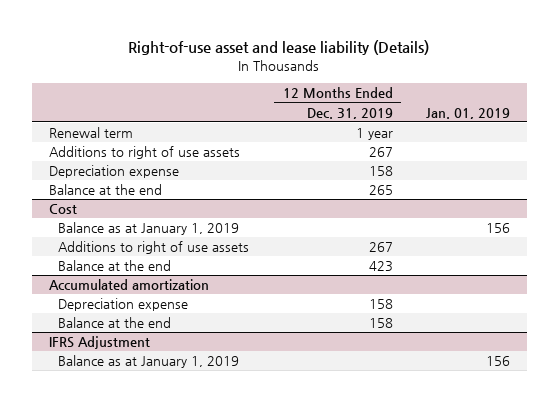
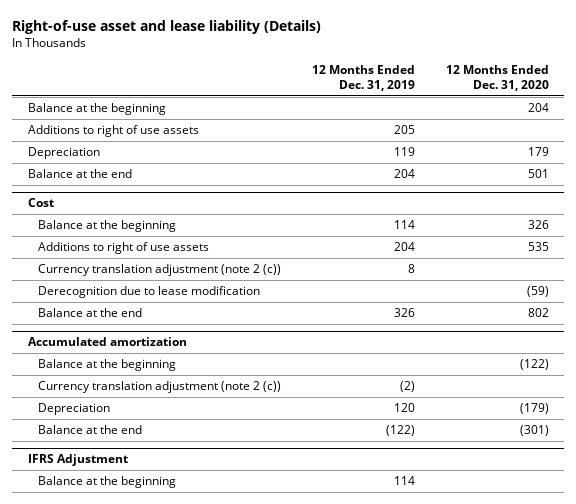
- | 12 Months Ended Dec. 31, 2019 | Jan. 01, 2019
+ | 12 Months Ended Dec. 31, 2019 | 12 Months Ended Dec. 31, 2020
- Renewal term | 1 year |
- Additions to right of use assets | 267 |
- Depreciation expense | 158 |
- Balance at the end | 265 |
+ Balance at the beginning | | 204
+ Additions to right of use assets | 205 |
+ Depreciation | 119 | 179
+ Balance at the end | 204 | 501
@ Cost
- Balance as at January 1, 2019 | | 156
- Additions to right of use assets | 267 |
- Balance at the end | 423 |
+ Balance at the beginning | 114 | 326
+ Additions to right of use assets | 204 | 535
+ Currency translation adjustment (note 2 (c)) | 8 |
+ Derecognition due to lease modification | | (59)
+ Balance at the end | 326 | 802
@ Accumulated amortization
- Depreciation expense | 158 |
- Balance at the end | 158 |
+ Balance at the beginning | | (122)
+ Currency translation adjustment (note 2 (c)) | (2) |
+ Depreciation | 120 | (179)
+ Balance at the end | (122) | (301)
@ IFRS Adjustment
- Balance as at January 1, 2019 | | 156
+ Balance at the beginning | 114 |

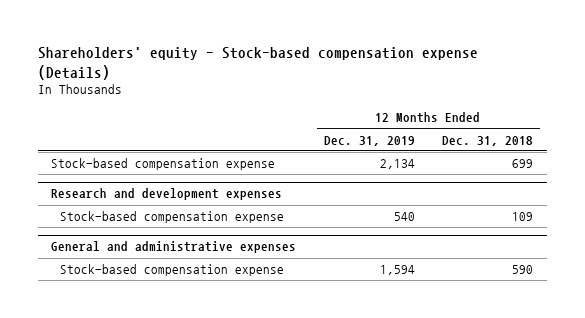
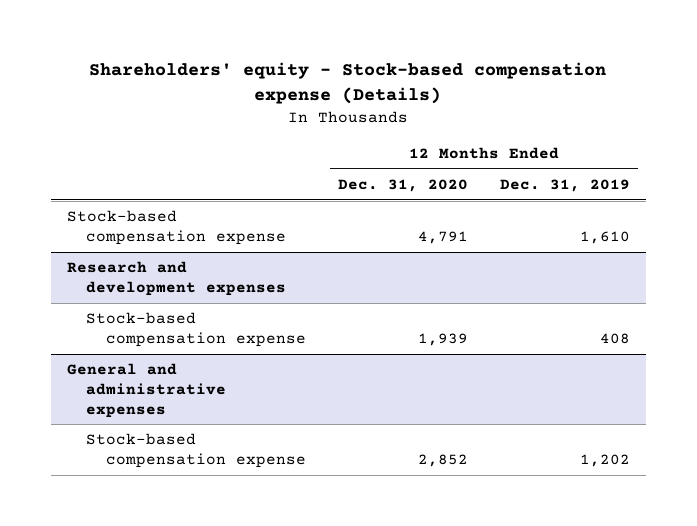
- | 12 Months Ended Dec. 31, 2019 | 12 Months Ended Dec. 31, 2018
+ | 12 Months Ended Dec. 31, 2020 | 12 Months Ended Dec. 31, 2019
- Stock-based compensation expense | 2,134 | 699
+ Stock-based compensation expense | 4,791 | 1,610
@ Research and development expenses
- Stock-based compensation expense | 540 | 109
+ Stock-based compensation expense | 1,939 | 408
@ General and administrative expenses
- Stock-based compensation expense | 1,594 | 590
+ Stock-based compensation expense | 2,852 | 1,202

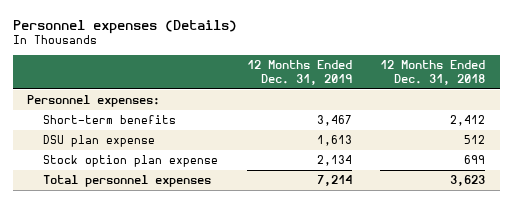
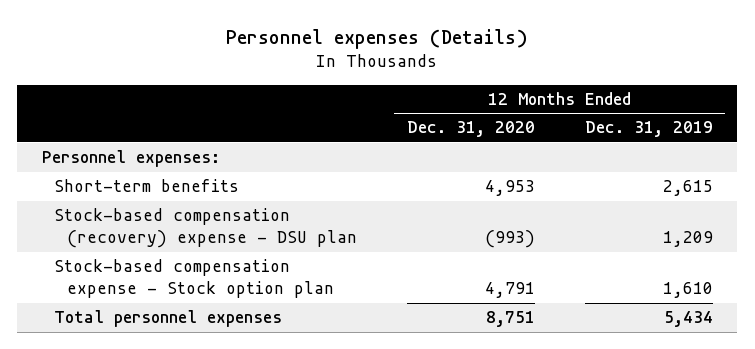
- | 12 Months Ended Dec. 31, 2019 | 12 Months Ended Dec. 31, 2018
+ | 12 Months Ended Dec. 31, 2020 | 12 Months Ended Dec. 31, 2019
- Short-term benefits | 3,467 | 2,412
- DSU plan expense | 1,613 | 512
- Stock option plan expense | 2,134 | 699
- Total personnel expenses | 7,214 | 3,623
+ Short-term benefits | 4,953 | 2,615
+ Stock-based compensation (recovery) expense - DSU plan | (993) | 1,209
+ Stock-based compensation expense - Stock option plan | 4,791 | 1,610
+ Total personnel expenses | 8,751 | 5,434

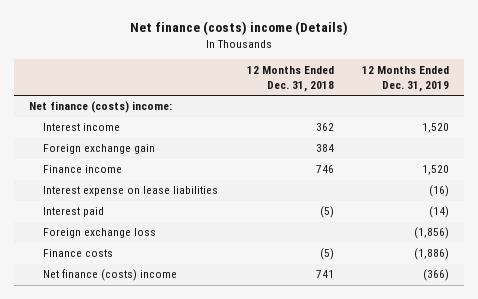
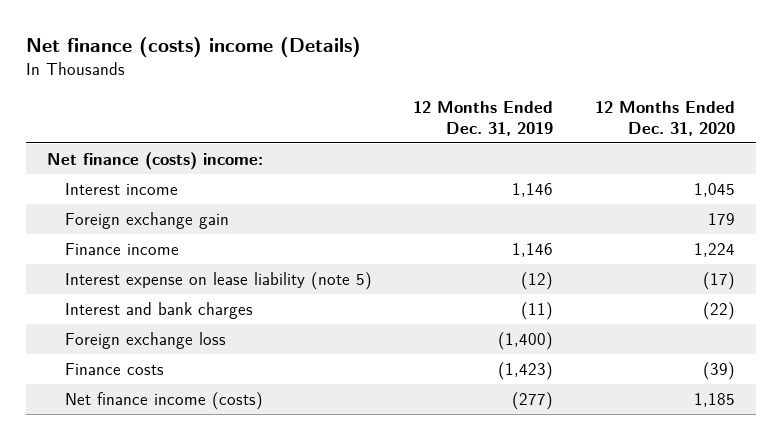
- | 12 Months Ended Dec. 31, 2018 | 12 Months Ended Dec. 31, 2019
+ | 12 Months Ended Dec. 31, 2019 | 12 Months Ended Dec. 31, 2020
- Interest income | 362 | 1,520
+ Interest income | 1,146 | 1,045
- Finance income | 746 | 1,520
- Interest expense on lease liabilities | | (16)
- Interest paid | (5) | (14)
- Foreign exchange loss | | (1,856)
- Finance costs | (5) | (1,886)
- Net finance (costs) income | 741 | (366)
+ Finance income | 1,146 | 1,224
+ Interest expense on lease liability (note 5) | (12) | (17)
+ Interest and bank charges | (11) | (22)
+ Foreign exchange loss | (1,400) |
+ Finance costs | (1,423) | (39)
+ Net finance income (costs) | (277) | 1,185

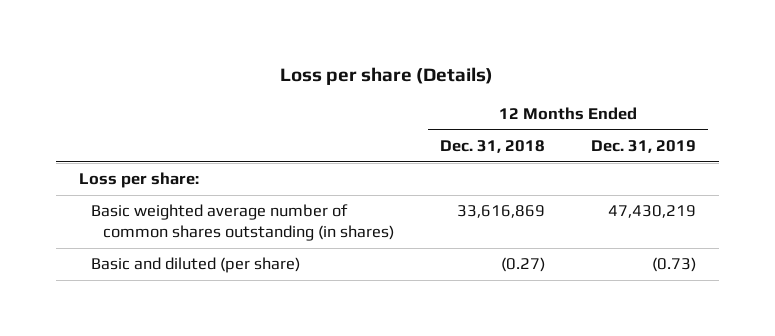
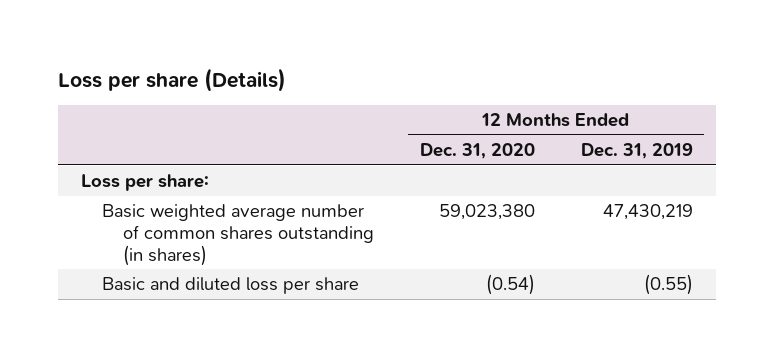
- | 12 Months Ended Dec. 31, 2018 | 12 Months Ended Dec. 31, 2019
+ | 12 Months Ended Dec. 31, 2020 | 12 Months Ended Dec. 31, 2019
- Basic and diluted (per share) | (0.27) | (0.73)
+ Basic and diluted loss per share | (0.54) | (0.55)

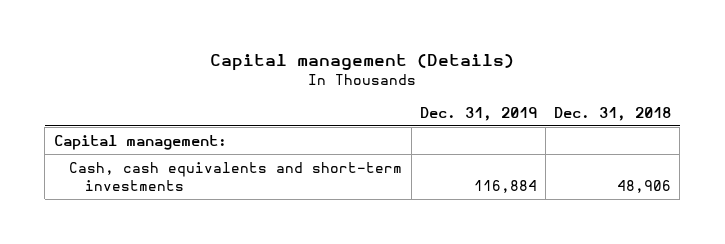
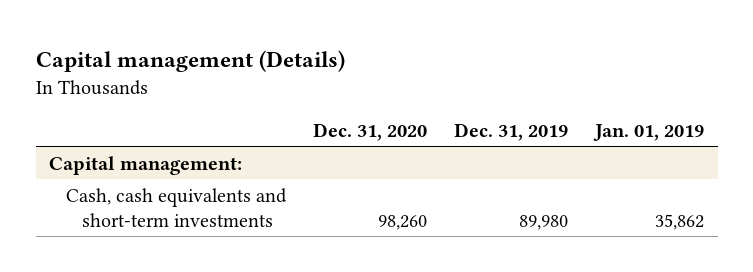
- | Dec. 31, 2019 | Dec. 31, 2018
+ | Dec. 31, 2020 | Dec. 31, 2019 | Jan. 01, 2019
- Cash, cash equivalents and short-term investments | 116,884 | 48,906
+ Cash, cash equivalents and short-term investments | 98,260 | 89,980 | 35,862

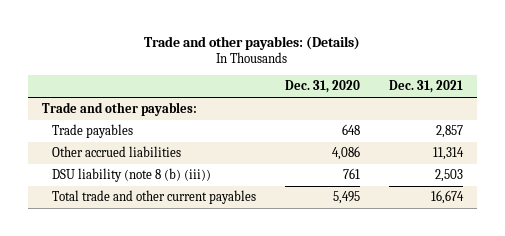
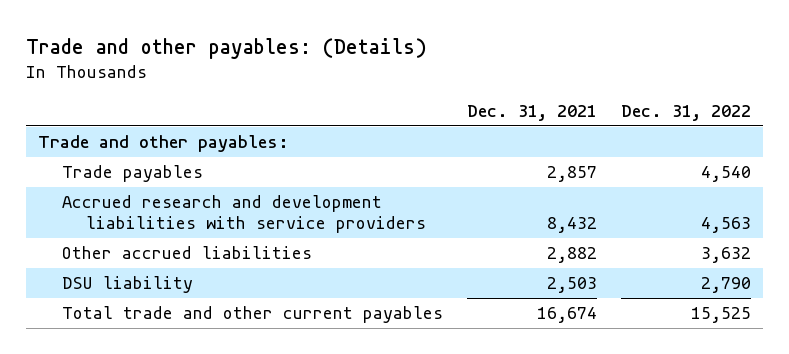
- | Dec. 31, 2020 | Dec. 31, 2021
+ | Dec. 31, 2021 | Dec. 31, 2022
- Other accrued liabilities | 4,086 | 11,314
- DSU liability (note 8 (b) (iii)) | 761 | 2,503
+ Accrued research and development liabilities with service providers | 8,432 | 4,563
+ Other accrued liabilities | 2,882 | 3,632
+ DSU liability | 2,503 | 2,790

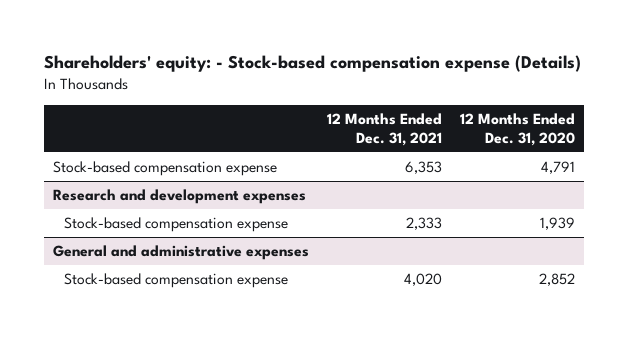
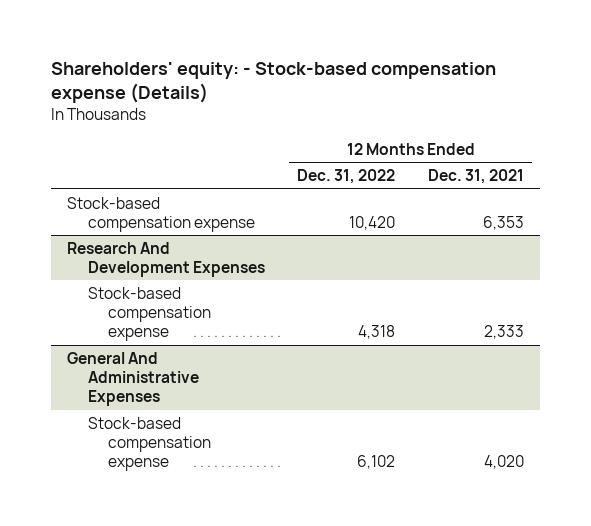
- | 12 Months Ended Dec. 31, 2021 | 12 Months Ended Dec. 31, 2020
+ | 12 Months Ended Dec. 31, 2022 | 12 Months Ended Dec. 31, 2021
- Research and development expenses
+ Research And Development Expenses
- General and administrative expenses
+ General And Administrative Expenses

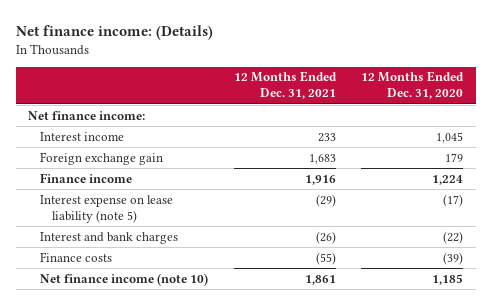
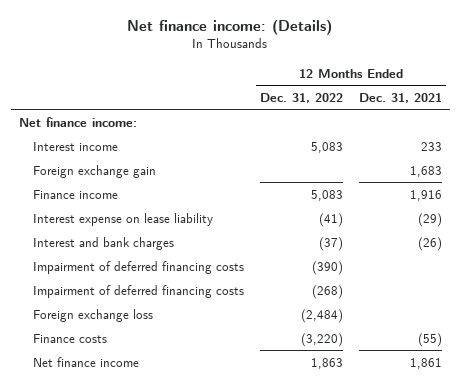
- | 12 Months Ended Dec. 31, 2021 | 12 Months Ended Dec. 31, 2020
+ | 12 Months Ended Dec. 31, 2022 | 12 Months Ended Dec. 31, 2021
- Interest expense on lease liability (note 5) | (29) | (17)
+ Interest expense on lease liability | (41) | (29)
+ Impairment of deferred financing costs | (390) |
+ Impairment of deferred financing costs | (268) |
+ Foreign exchange loss | (2,484) |
- Net finance income (note 10) | 1,861 | 1,185
+ Net finance income | 1,863 | 1,861

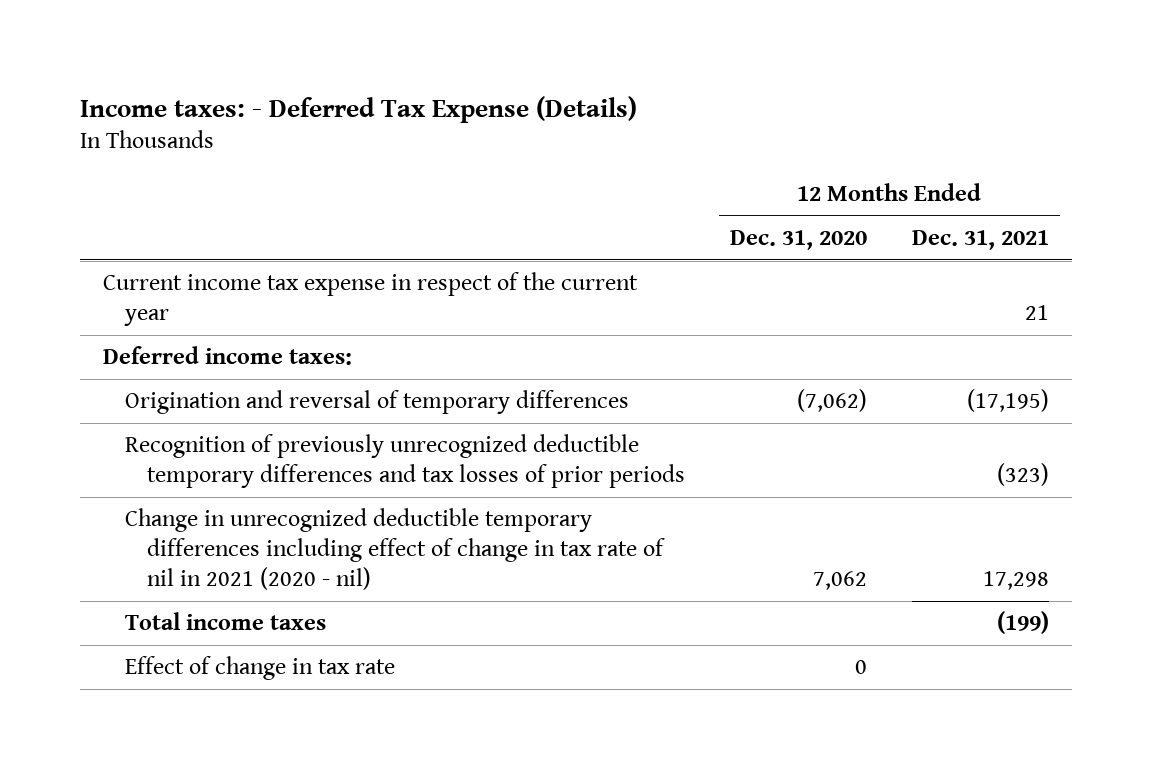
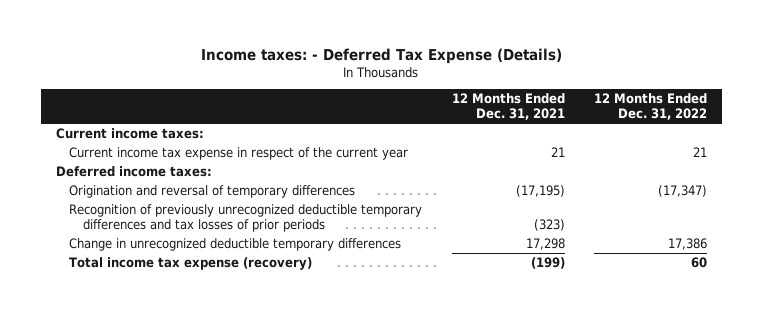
- | 12 Months Ended Dec. 31, 2020 | 12 Months Ended Dec. 31, 2021
+ | 12 Months Ended Dec. 31, 2021 | 12 Months Ended Dec. 31, 2022
+ Current income taxes:
- Change in unrecognized deductible temporary differences including effect of change in tax rate of nil in 2021 (2020 - nil) | 7,062 | 17,298
- Total income taxes | | (199)
- Effect of change in tax rate | 0 |
+ Change in unrecognized deductible temporary differences | 17,298 | 17,386
+ Total income tax expense (recovery) | (199) | 60

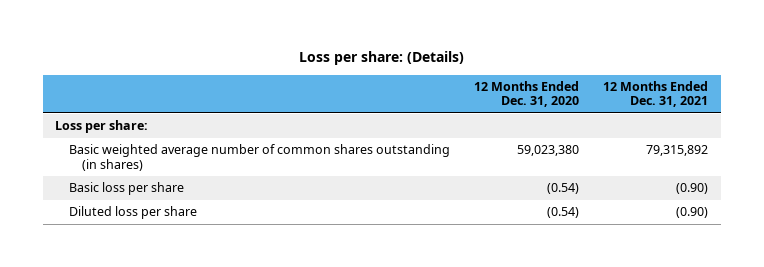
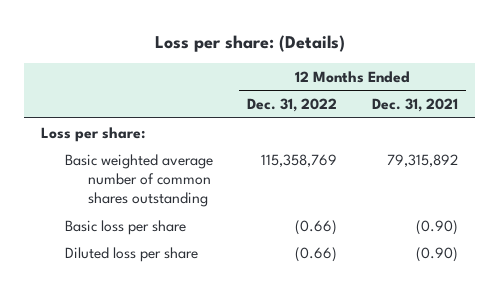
- | 12 Months Ended Dec. 31, 2020 | 12 Months Ended Dec. 31, 2021
+ | 12 Months Ended Dec. 31, 2022 | 12 Months Ended Dec. 31, 2021
- Basic weighted average number of common shares outstanding (in shares) | 59,023,380 | 79,315,892
+ Basic weighted average number of common shares outstanding | 115,358,769 | 79,315,892

